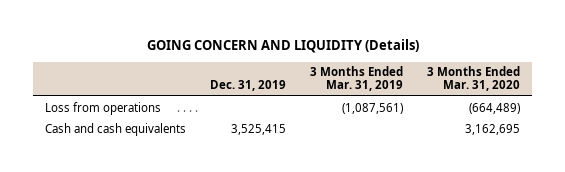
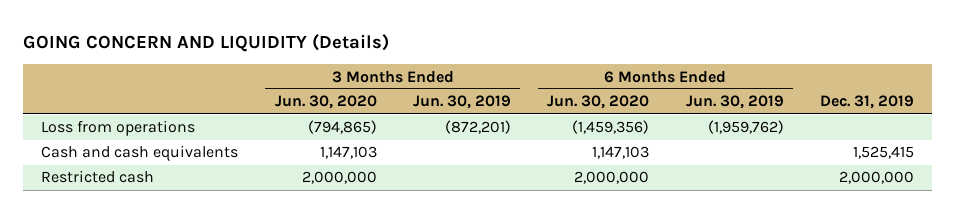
- | Dec. 31, 2019 | 3 Months Ended Mar. 31, 2019 | 3 Months Ended Mar. 31, 2020
+ | 3 Months Ended Jun. 30, 2020 | 3 Months Ended Jun. 30, 2019 | 6 Months Ended Jun. 30, 2020 | 6 Months Ended Jun. 30, 2019 | Dec. 31, 2019
- Cash and cash equivalents | 3,525,415 | | 3,162,695
+ Cash and cash equivalents | 1,147,103 | | 1,147,103 | | 1,525,415
+ Restricted cash | 2,000,000 | | 2,000,000 | | 2,000,000

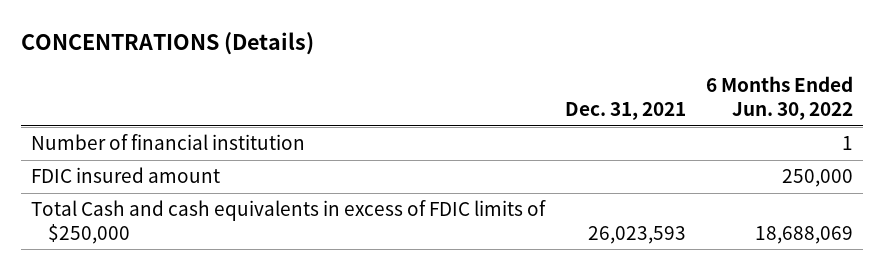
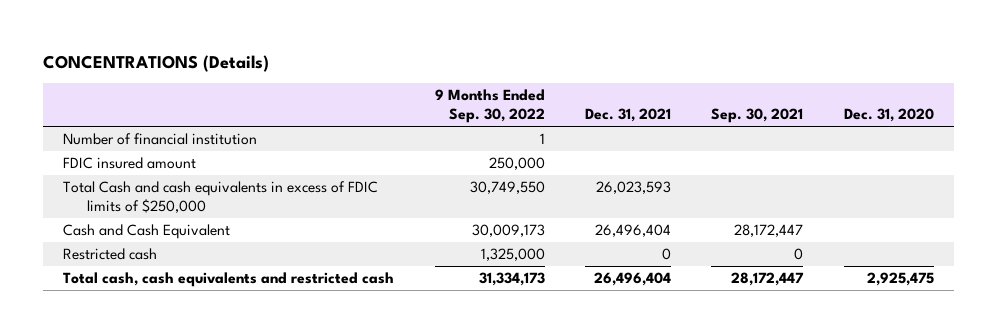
- | Dec. 31, 2021 | 6 Months Ended Jun. 30, 2022
+ | 9 Months Ended Sep. 30, 2022 | Dec. 31, 2021 | Sep. 30, 2021 | Dec. 31, 2020
+ Cash and Cash Equivalent | 30,009,173 | 26,496,404 | 28,172,447 |
+ Restricted cash | 1,325,000 | 0 | 0 |
+ Total cash, cash equivalents and restricted cash | 31,334,173 | 26,496,404 | 28,172,447 | 2,925,475

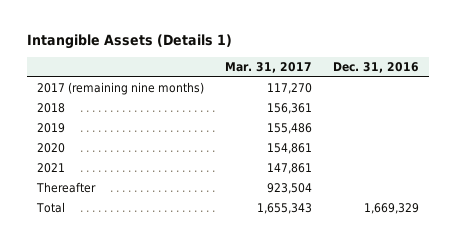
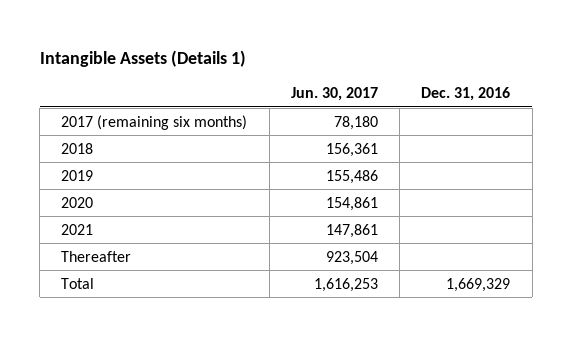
- | Mar. 31, 2017 | Dec. 31, 2016
+ | Jun. 30, 2017 | Dec. 31, 2016
- 2017 (remaining nine months) | 117,270 |
+ 2017 (remaining six months) | 78,180 |

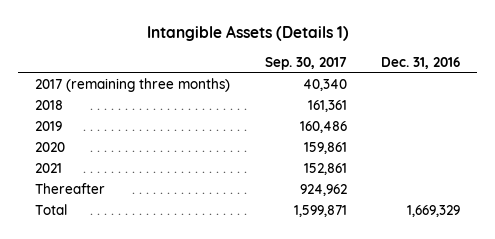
- | Jun. 30, 2017 | Dec. 31, 2016
+ | Sep. 30, 2017 | Dec. 31, 2016
- 2017 (remaining six months) | 78,180 |
+ 2017 (remaining three months) | 40,340 |

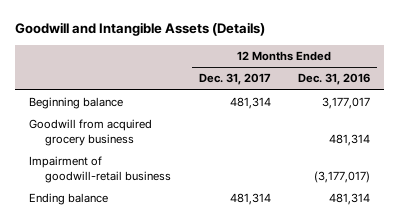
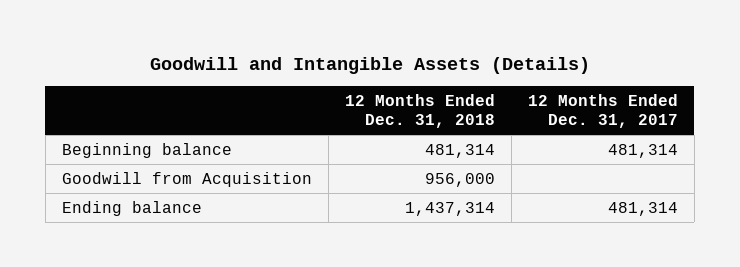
- | 12 Months Ended Dec. 31, 2017 | 12 Months Ended Dec. 31, 2016
+ | 12 Months Ended Dec. 31, 2018 | 12 Months Ended Dec. 31, 2017
- Goodwill from acquired grocery business | | 481,314
- Impairment of goodwill-retail business | | (3,177,017)
+ Goodwill from Acquisition | 956,000 |

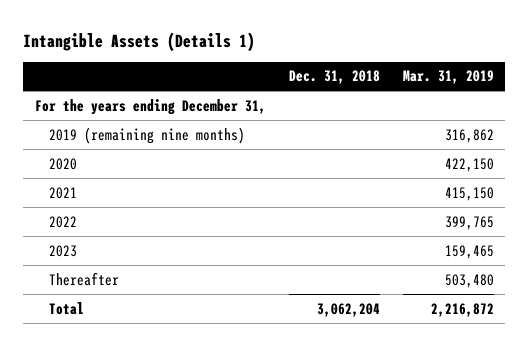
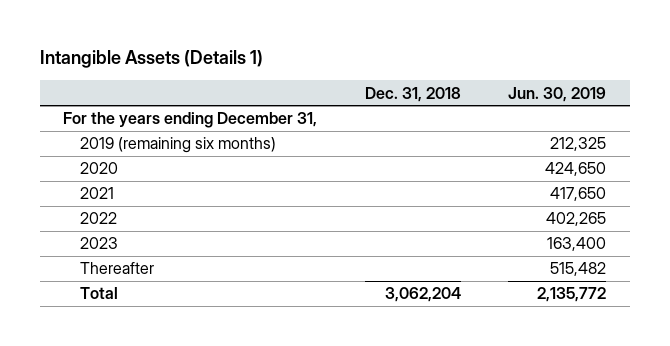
- | Dec. 31, 2018 | Mar. 31, 2019
+ | Dec. 31, 2018 | Jun. 30, 2019
- 2019 (remaining nine months) | | 316,862
+ 2019 (remaining six months) | | 212,325

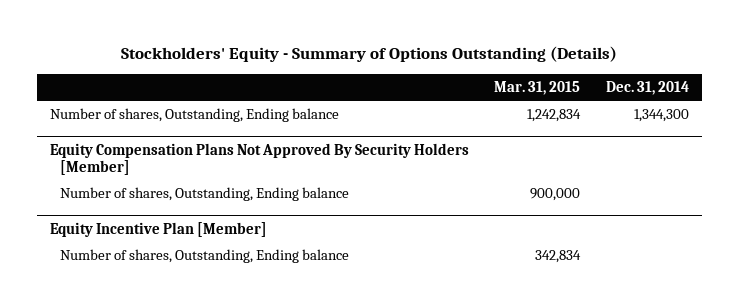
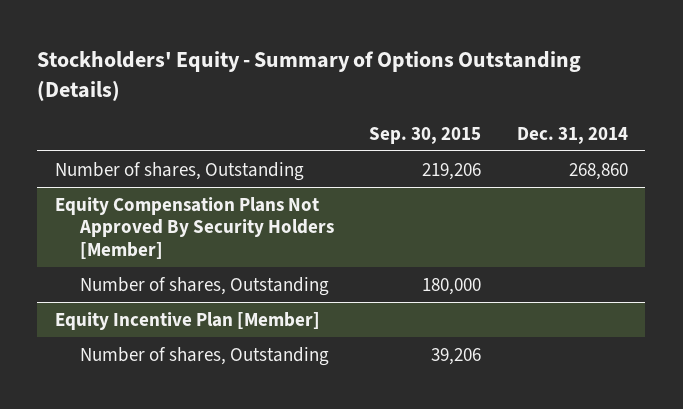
- | Mar. 31, 2015 | Dec. 31, 2014
+ | Sep. 30, 2015 | Dec. 31, 2014
- Number of shares, Outstanding, Ending balance | 1,242,834 | 1,344,300
+ Number of shares, Outstanding | 219,206 | 268,860
@ Equity Compensation Plans Not Approved By Security Holders [Member]
- Number of shares, Outstanding, Ending balance | 900,000 |
+ Number of shares, Outstanding | 180,000 |
@ Equity Incentive Plan [Member]
- Number of shares, Outstanding, Ending balance | 342,834 |
+ Number of shares, Outstanding | 39,206 |

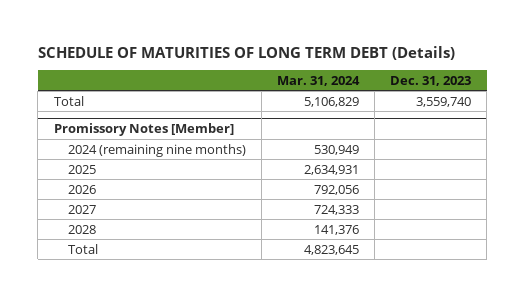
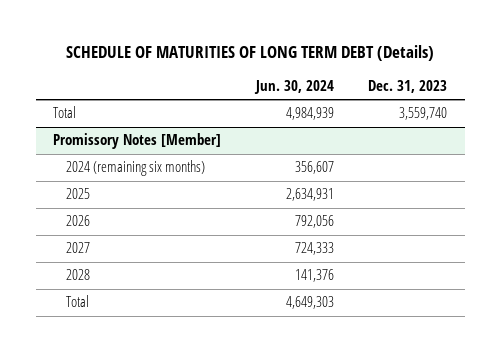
- | Mar. 31, 2024 | Dec. 31, 2023
+ | Jun. 30, 2024 | Dec. 31, 2023
@ Promissory Notes [Member]
- 2024 (remaining nine months) | 530,949 |
+ 2024 (remaining six months) | 356,607 |

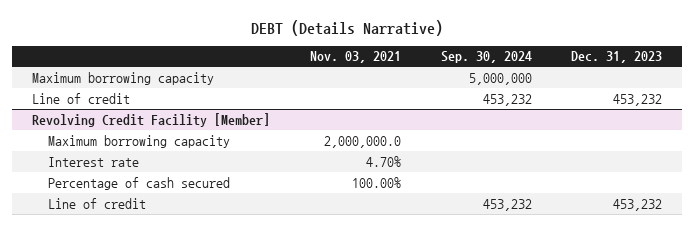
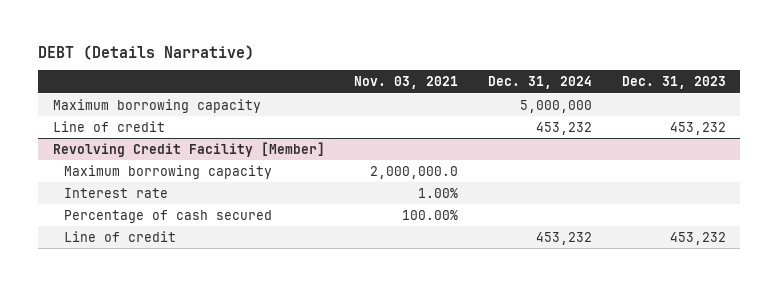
- | Nov. 03, 2021 | Sep. 30, 2024 | Dec. 31, 2023
+ | Nov. 03, 2021 | Dec. 31, 2024 | Dec. 31, 2023
@ Revolving Credit Facility [Member]
- Interest rate | 4.70% | |
+ Interest rate | 1.00% | |

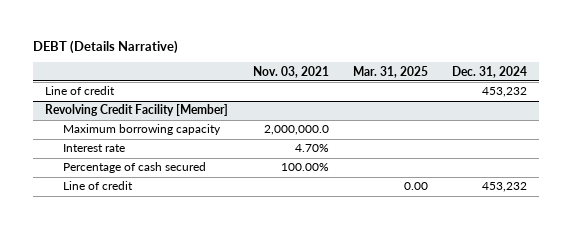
- | Nov. 03, 2021 | Dec. 31, 2024 | Dec. 31, 2023
+ | Nov. 03, 2021 | Mar. 31, 2025 | Dec. 31, 2024
- Maximum borrowing capacity | | 5,000,000 |
@ Revolving Credit Facility [Member]
- Interest rate | 1.00% | |
+ Interest rate | 4.70% | |

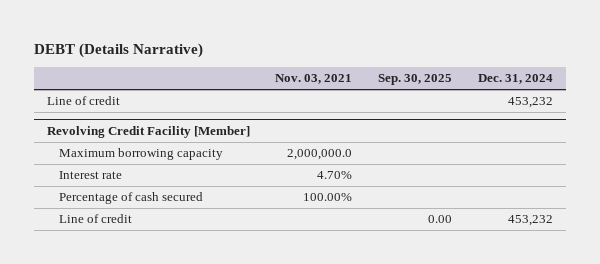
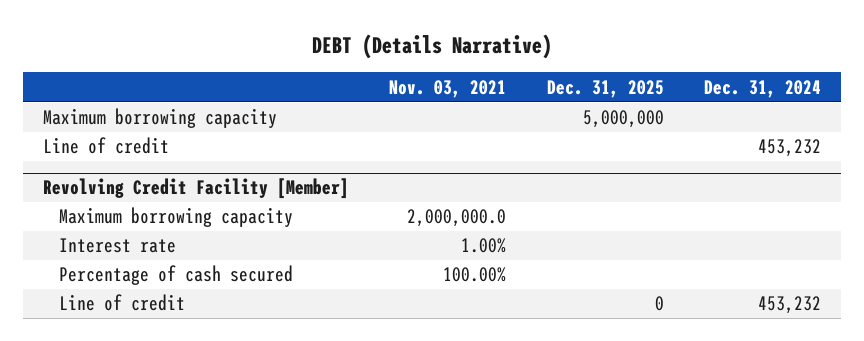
- | Nov. 03, 2021 | Sep. 30, 2025 | Dec. 31, 2024
+ | Nov. 03, 2021 | Dec. 31, 2025 | Dec. 31, 2024
+ Maximum borrowing capacity | | 5,000,000 |
@ Revolving Credit Facility [Member]
- Interest rate | 4.70% | |
+ Interest rate | 1.00% | |

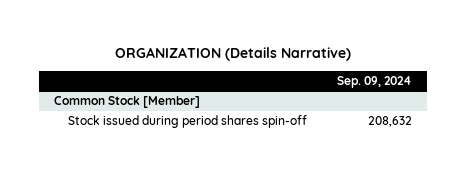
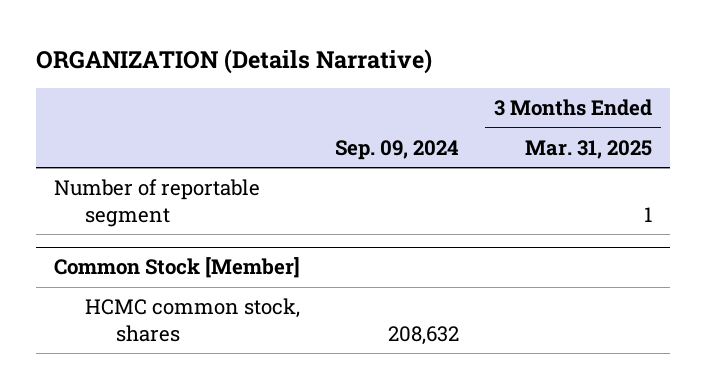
- | Sep. 09, 2024
+ | Sep. 09, 2024 | 3 Months Ended Mar. 31, 2025
+ Number of reportable segment | | 1
@ Common Stock [Member]
- Stock issued during period shares spin-off | 208,632
+ HCMC common stock, shares | 208,632 |

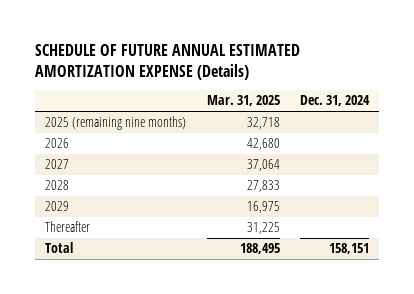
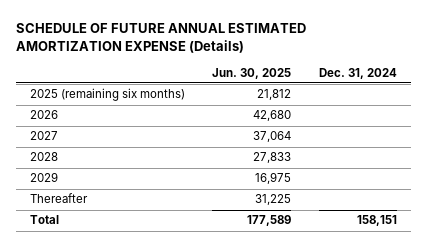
- | Mar. 31, 2025 | Dec. 31, 2024
+ | Jun. 30, 2025 | Dec. 31, 2024
- 2025 (remaining nine months) | 32,718 |
+ 2025 (remaining six months) | 21,812 |

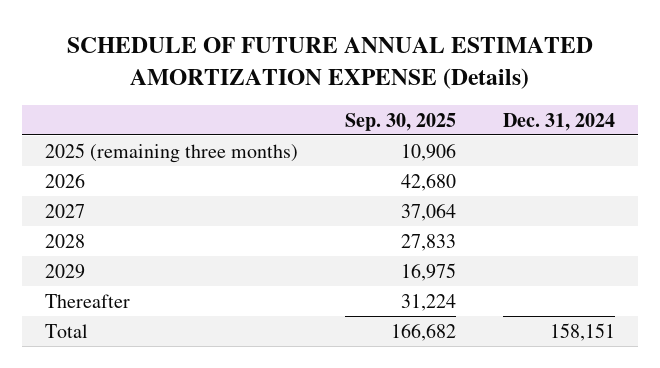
- | Jun. 30, 2025 | Dec. 31, 2024
+ | Sep. 30, 2025 | Dec. 31, 2024
- 2025 (remaining six months) | 21,812 |
+ 2025 (remaining three months) | 10,906 |

